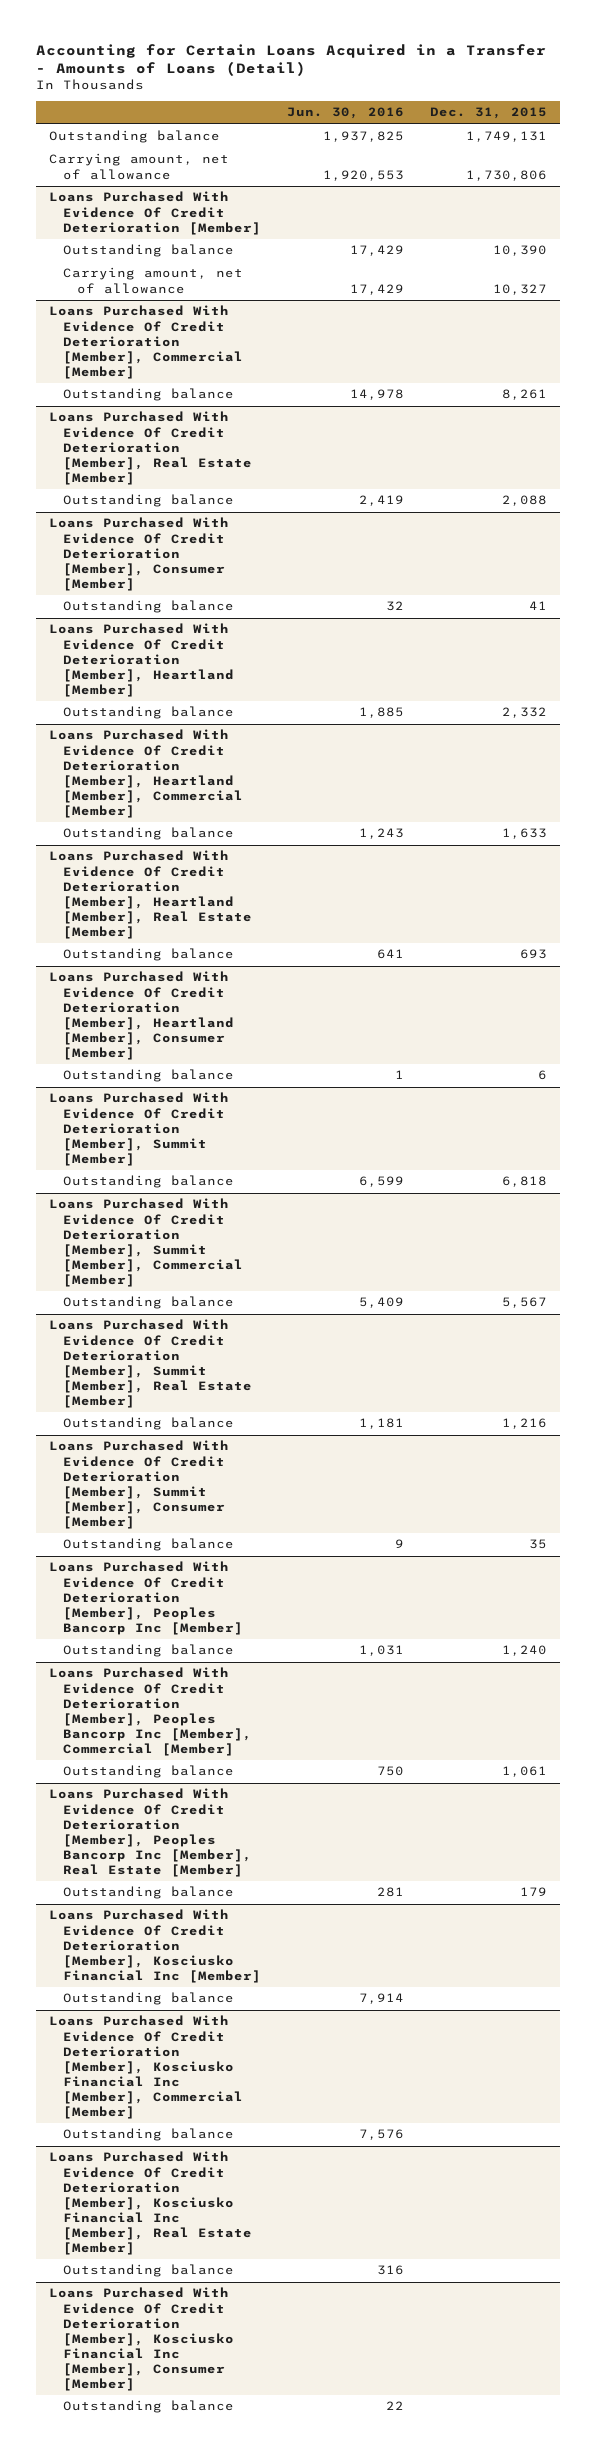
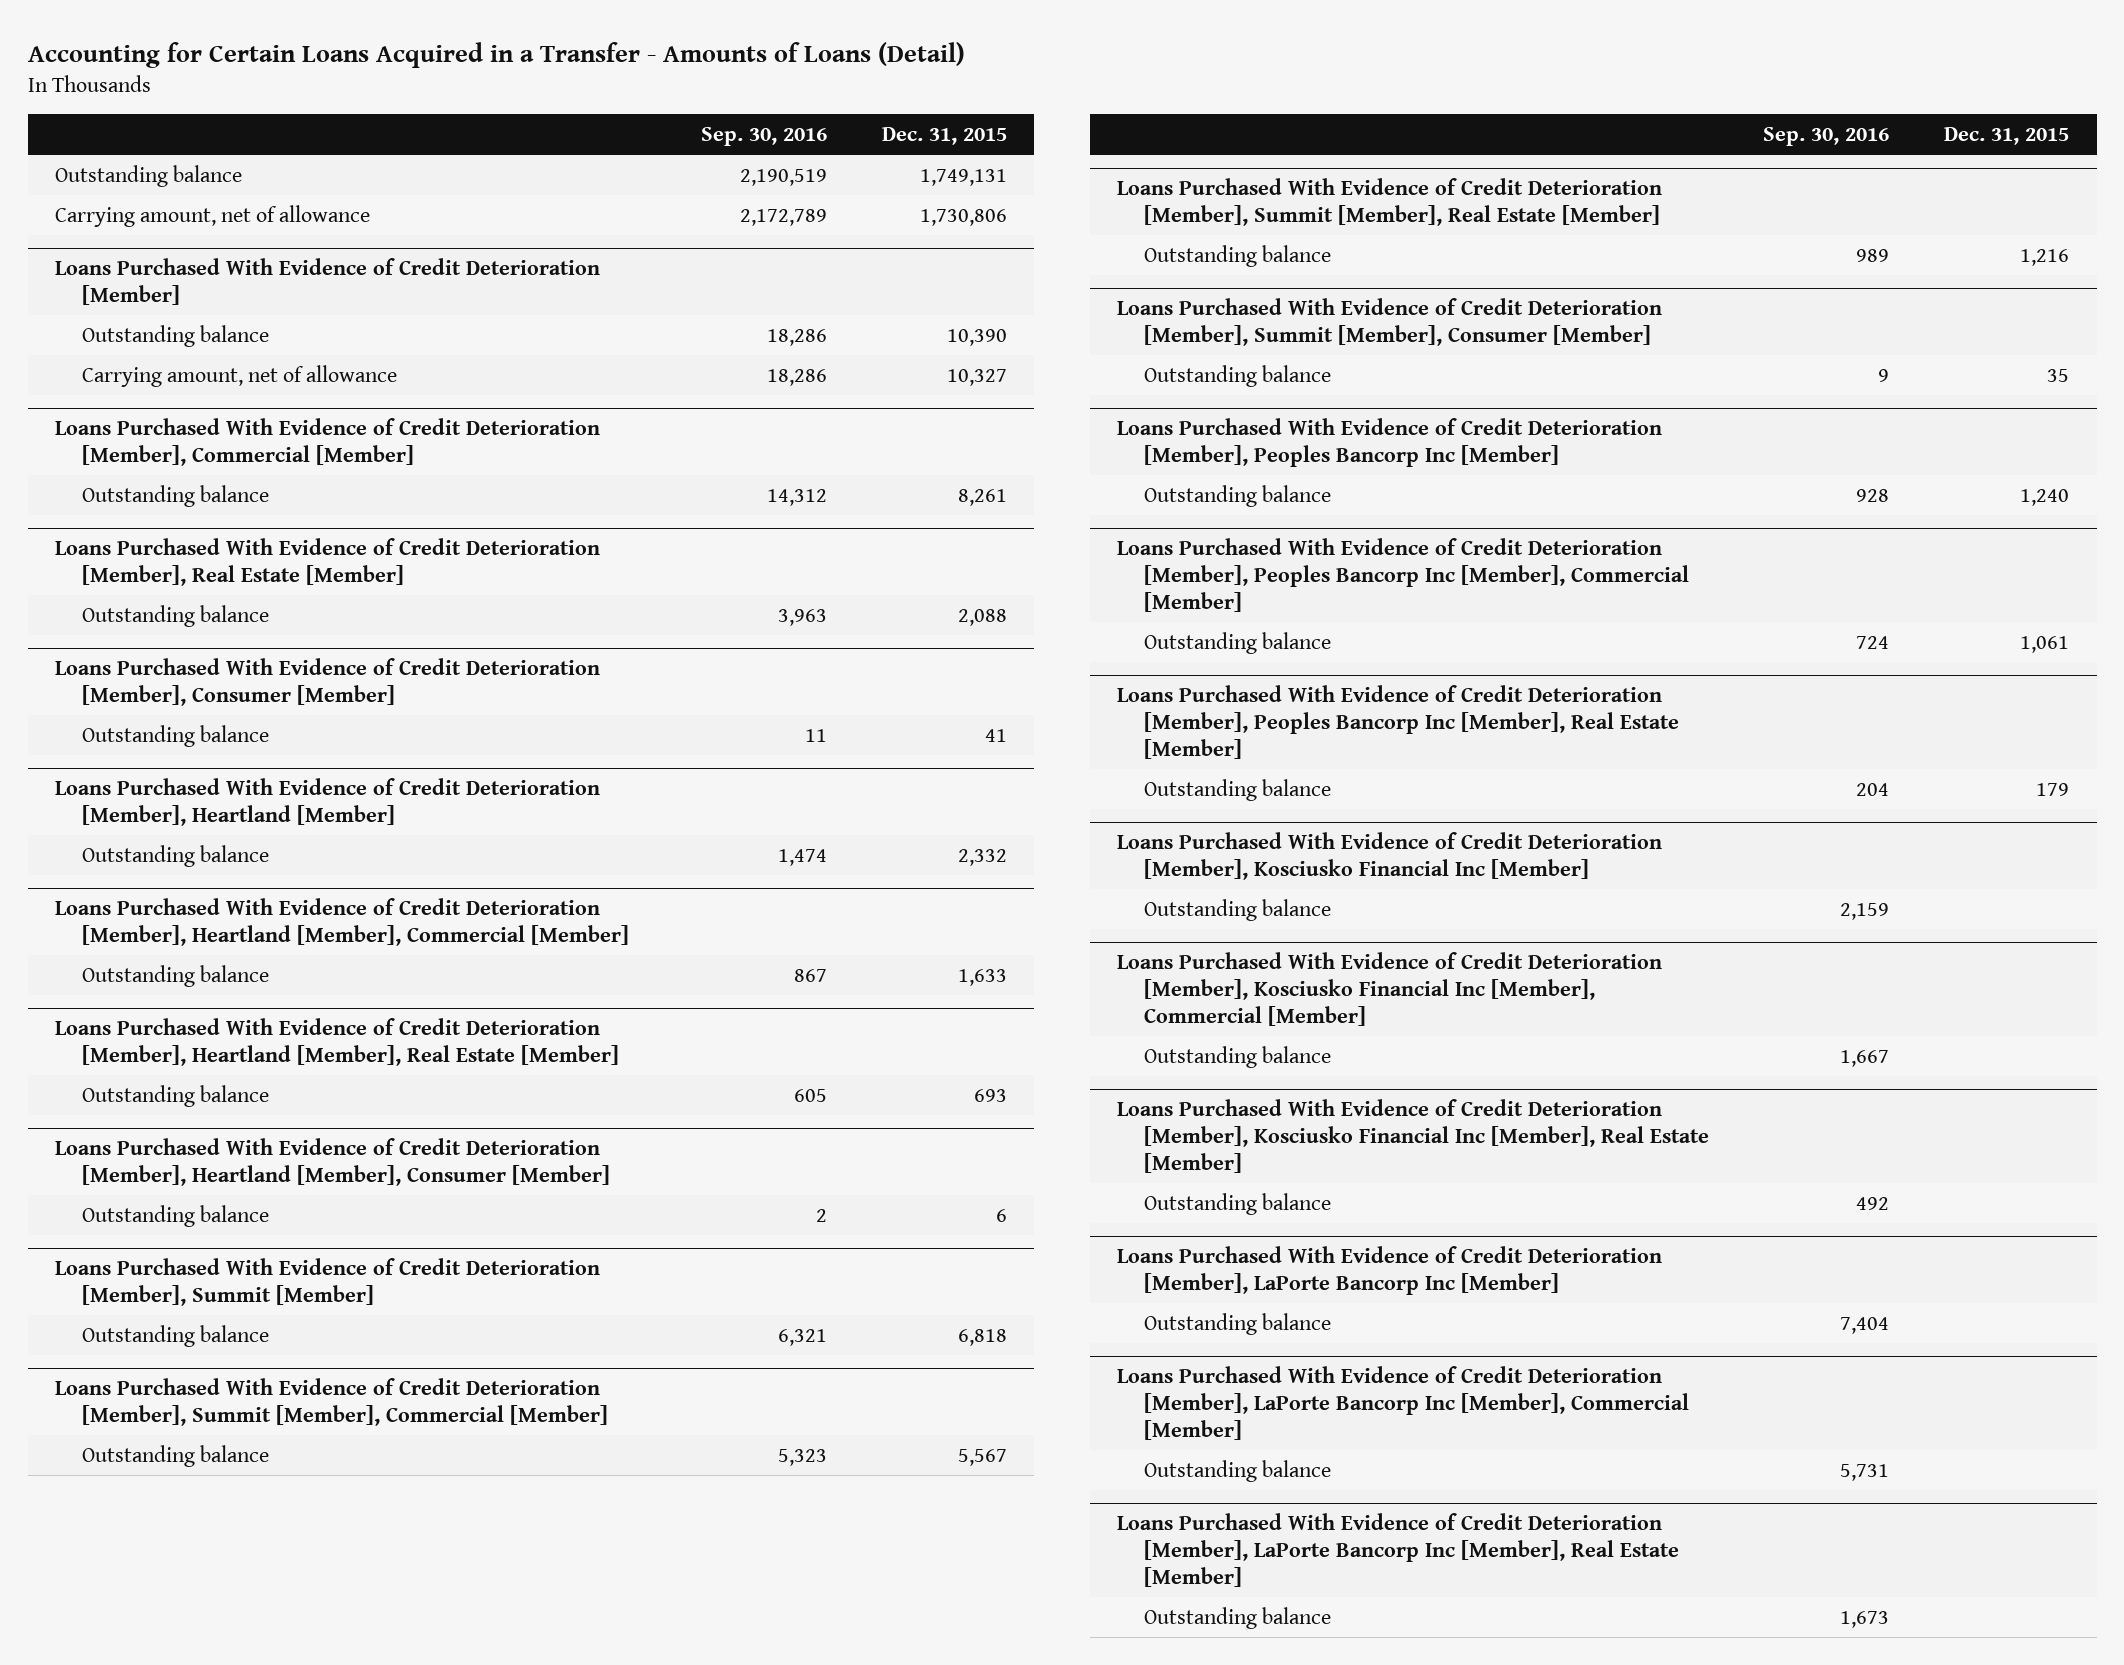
- | Jun. 30, 2016 | Dec. 31, 2015
+ | Sep. 30, 2016 | Dec. 31, 2015
- Loans Purchased With Evidence Of Credit Deterioration [Member]
+ Loans Purchased With Evidence of Credit Deterioration [Member]
- Loans Purchased With Evidence Of Credit Deterioration [Member], Commercial [Member]
+ Loans Purchased With Evidence of Credit Deterioration [Member], Commercial [Member]
- Loans Purchased With Evidence Of Credit Deterioration [Member], Real Estate [Member]
+ Loans Purchased With Evidence of Credit Deterioration [Member], Real Estate [Member]
- Loans Purchased With Evidence Of Credit Deterioration [Member], Consumer [Member]
+ Loans Purchased With Evidence of Credit Deterioration [Member], Consumer [Member]
- Loans Purchased With Evidence Of Credit Deterioration [Member], Heartland [Member]
+ Loans Purchased With Evidence of Credit Deterioration [Member], Heartland [Member]
- Loans Purchased With Evidence Of Credit Deterioration [Member], Heartland [Member], Commercial [Member]
+ Loans Purchased With Evidence of Credit Deterioration [Member], Heartland [Member], Commercial [Member]
- Loans Purchased With Evidence Of Credit Deterioration [Member], Heartland [Member], Real Estate [Member]
+ Loans Purchased With Evidence of Credit Deterioration [Member], Heartland [Member], Real Estate [Member]
- Loans Purchased With Evidence Of Credit Deterioration [Member], Heartland [Member], Consumer [Member]
+ Loans Purchased With Evidence of Credit Deterioration [Member], Heartland [Member], Consumer [Member]
- Loans Purchased With Evidence Of Credit Deterioration [Member], Summit [Member]
+ Loans Purchased With Evidence of Credit Deterioration [Member], Summit [Member]
- Loans Purchased With Evidence Of Credit Deterioration [Member], Summit [Member], Commercial [Member]
+ Loans Purchased With Evidence of Credit Deterioration [Member], Summit [Member], Commercial [Member]
- Loans Purchased With Evidence Of Credit Deterioration [Member], Summit [Member], Real Estate [Member]
+ Loans Purchased With Evidence of Credit Deterioration [Member], Summit [Member], Real Estate [Member]
- Loans Purchased With Evidence Of Credit Deterioration [Member], Summit [Member], Consumer [Member]
+ Loans Purchased With Evidence of Credit Deterioration [Member], Summit [Member], Consumer [Member]
- Loans Purchased With Evidence Of Credit Deterioration [Member], Peoples Bancorp Inc [Member]
+ Loans Purchased With Evidence of Credit Deterioration [Member], Peoples Bancorp Inc [Member]
- Loans Purchased With Evidence Of Credit Deterioration [Member], Peoples Bancorp Inc [Member], Commercial [Member]
+ Loans Purchased With Evidence of Credit Deterioration [Member], Peoples Bancorp Inc [Member], Commercial [Member]
- Loans Purchased With Evidence Of Credit Deterioration [Member], Peoples Bancorp Inc [Member], Real Estate [Member]
+ Loans Purchased With Evidence of Credit Deterioration [Member], Peoples Bancorp Inc [Member], Real Estate [Member]
- Loans Purchased With Evidence Of Credit Deterioration [Member], Kosciusko Financial Inc [Member]
+ Loans Purchased With Evidence of Credit Deterioration [Member], Kosciusko Financial Inc [Member]
- Loans Purchased With Evidence Of Credit Deterioration [Member], Kosciusko Financial Inc [Member], Commercial [Member]
+ Loans Purchased With Evidence of Credit Deterioration [Member], Kosciusko Financial Inc [Member], Commercial [Member]
- Loans Purchased With Evidence Of Credit Deterioration [Member], Kosciusko Financial Inc [Member], Real Estate [Member]
+ Loans Purchased With Evidence of Credit Deterioration [Member], Kosciusko Financial Inc [Member], Real Estate [Member]
- Loans Purchased With Evidence Of Credit Deterioration [Member], Kosciusko Financial Inc [Member], Consumer [Member]
+ Loans Purchased With Evidence of Credit Deterioration [Member], LaPorte Bancorp Inc [Member]
+ Loans Purchased With Evidence of Credit Deterioration [Member], LaPorte Bancorp Inc [Member], Commercial [Member]
+ Outstanding balance | 5,731 |
+ Loans Purchased With Evidence of Credit Deterioration [Member], LaPorte Bancorp Inc [Member], Real Estate [Member]
+ Outstanding balance | 1,673 |

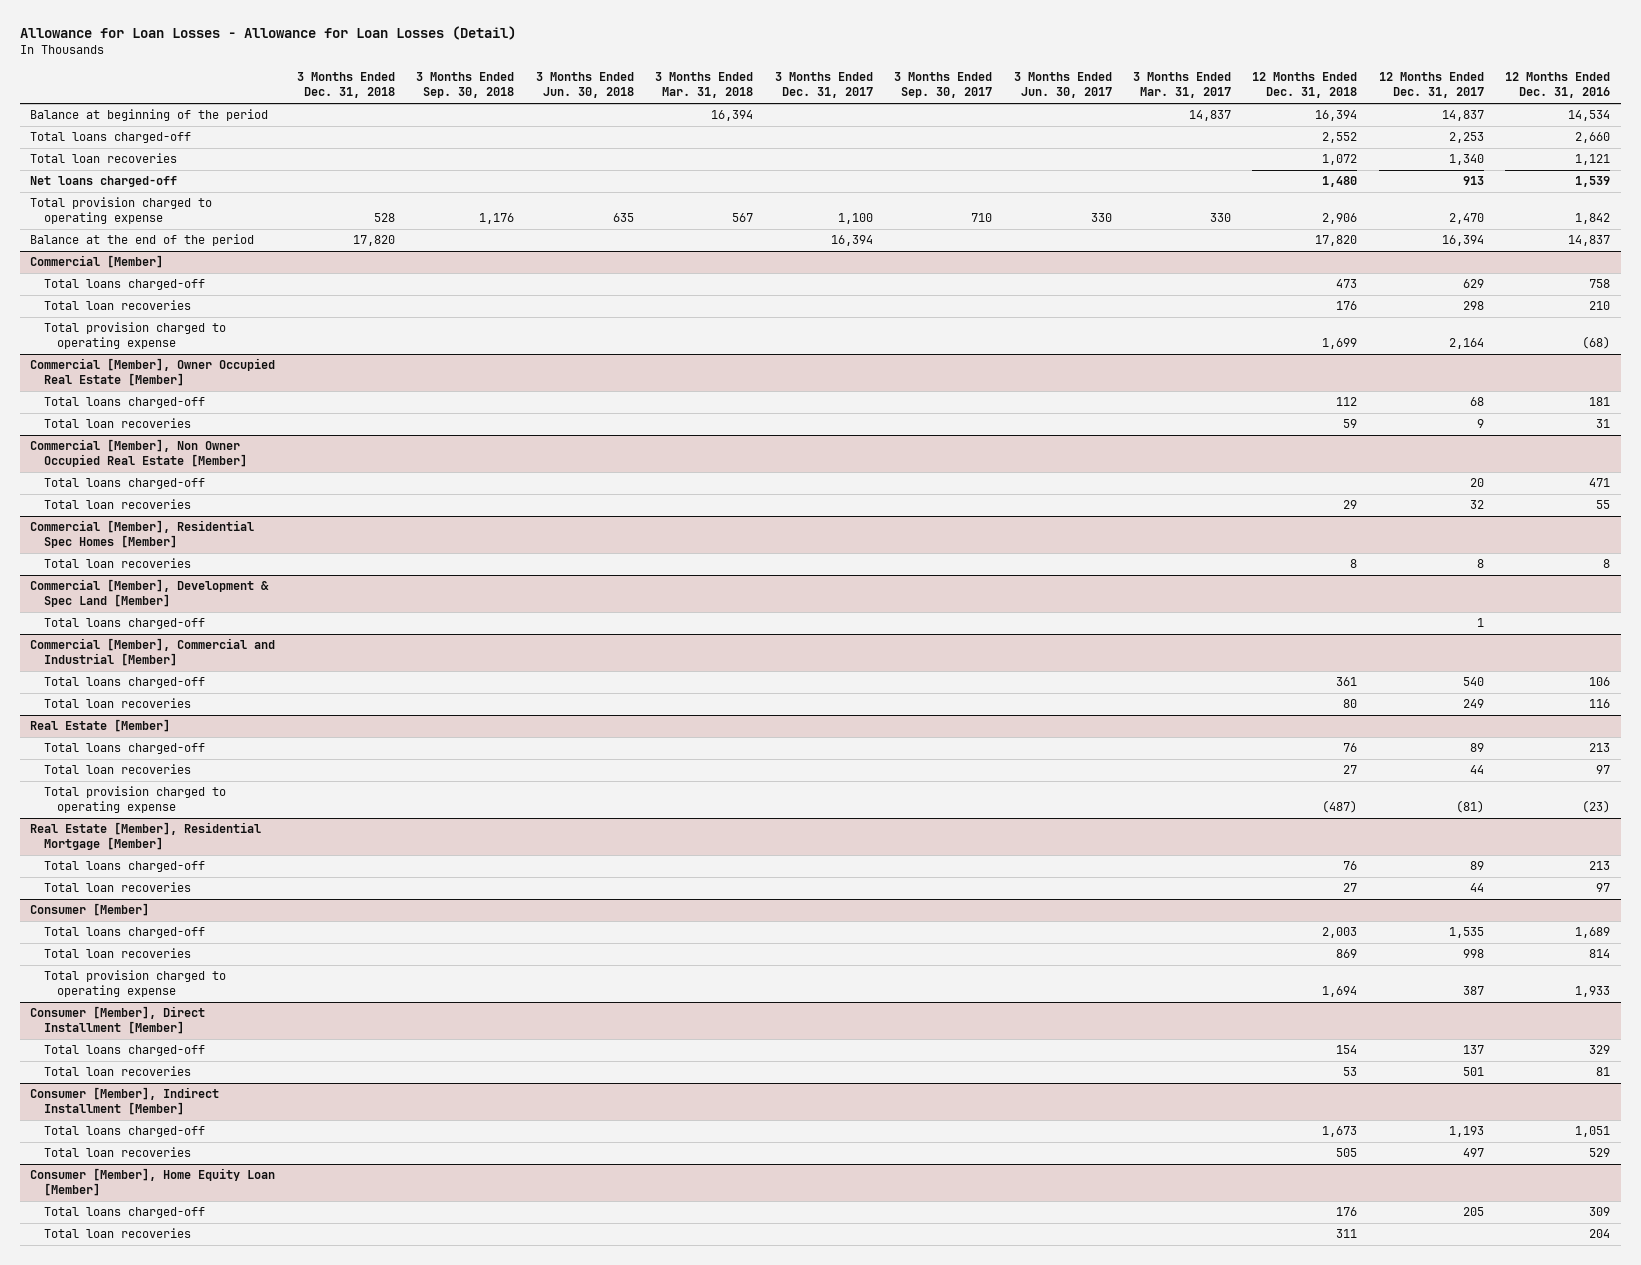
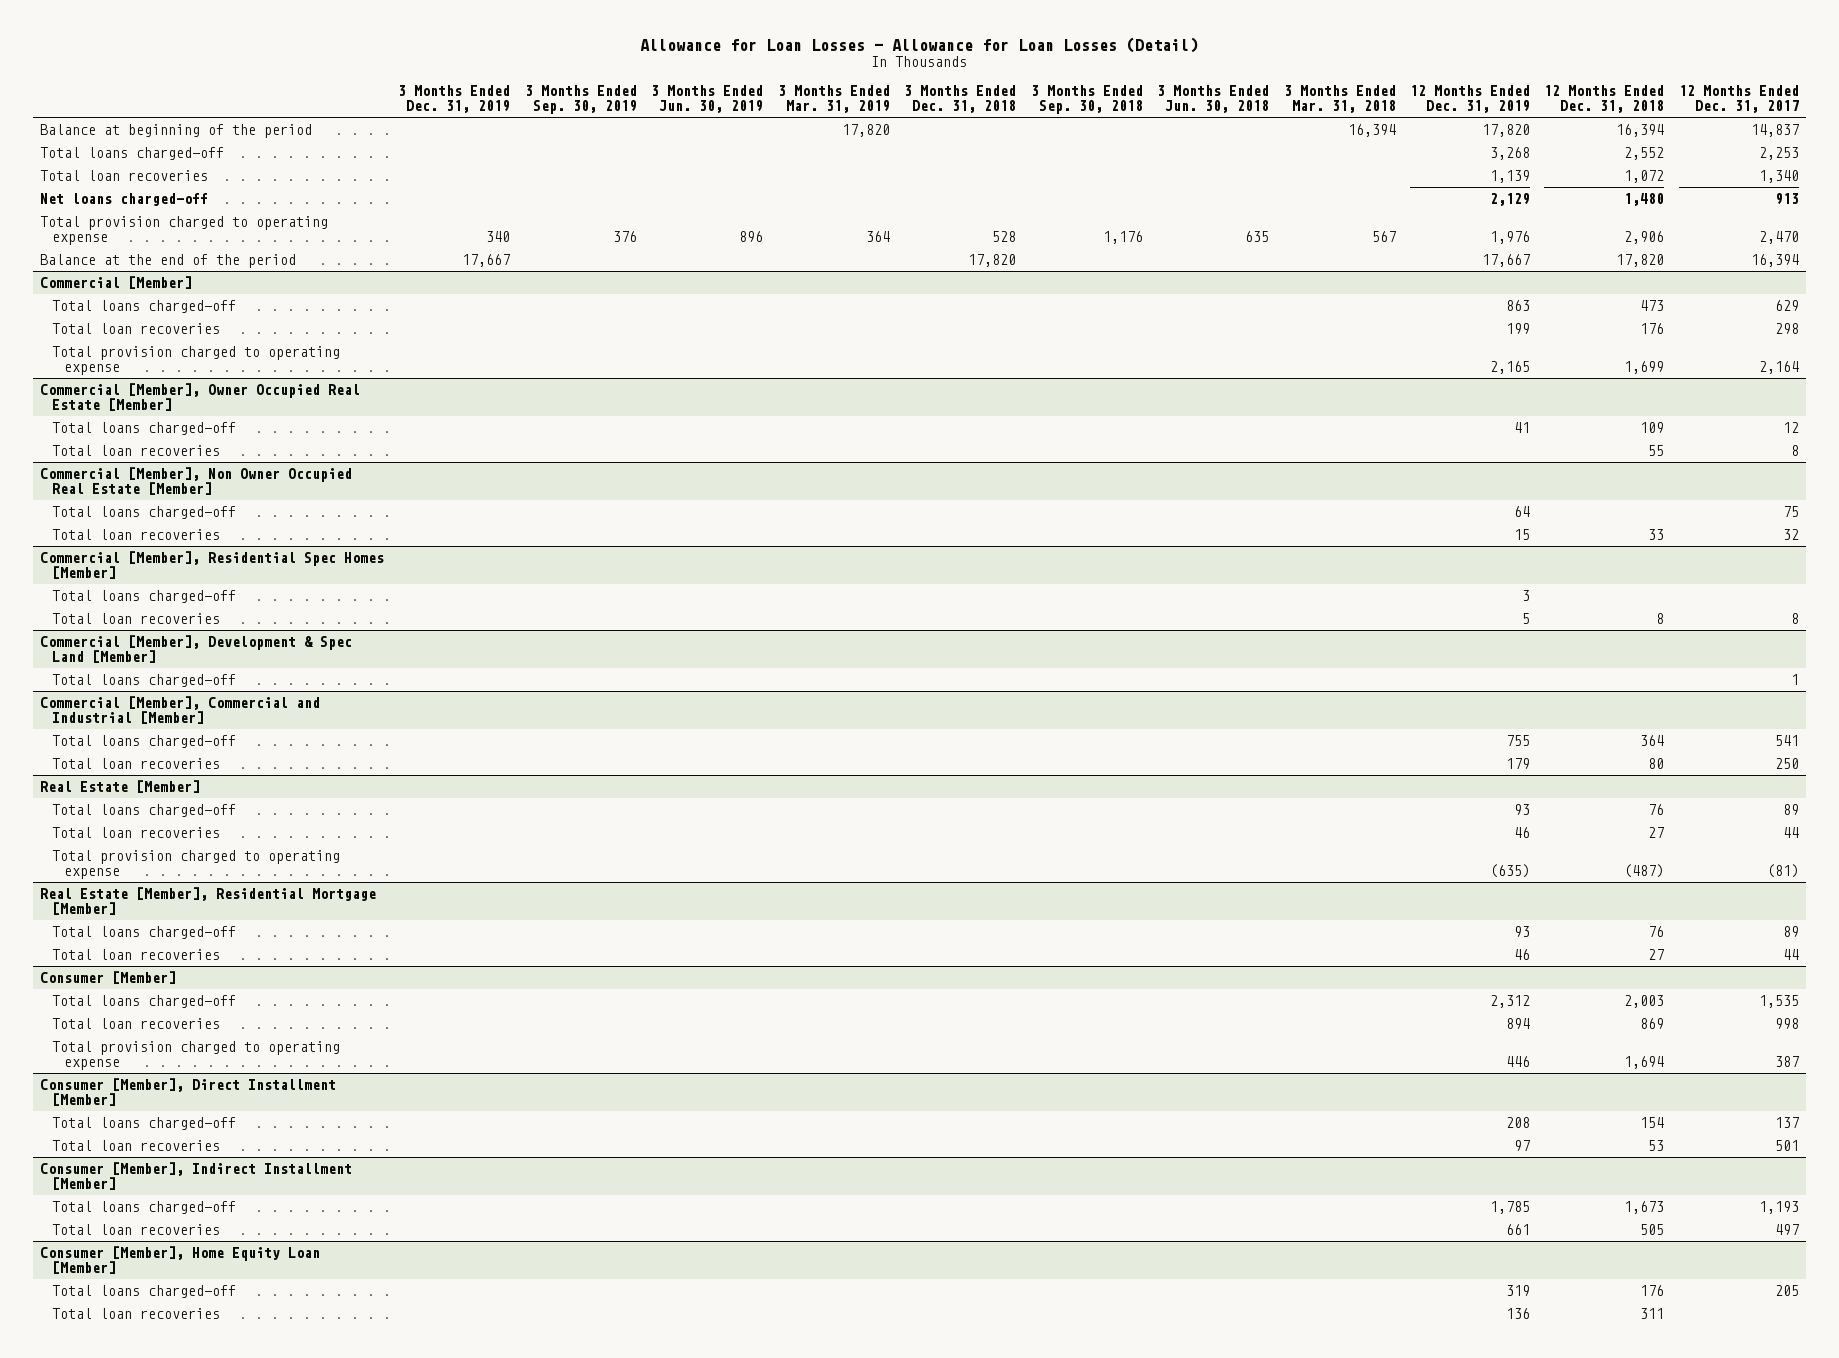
- | 3 Months Ended Dec. 31, 2018 | 3 Months Ended Sep. 30, 2018 | 3 Months Ended Jun. 30, 2018 | 3 Months Ended Mar. 31, 2018 | 3 Months Ended Dec. 31, 2017 | 3 Months Ended Sep. 30, 2017 | 3 Months Ended Jun. 30, 2017 | 3 Months Ended Mar. 31, 2017 | 12 Months Ended Dec. 31, 2018 | 12 Months Ended Dec. 31, 2017 | 12 Months Ended Dec. 31, 2016
+ | 3 Months Ended Dec. 31, 2019 | 3 Months Ended Sep. 30, 2019 | 3 Months Ended Jun. 30, 2019 | 3 Months Ended Mar. 31, 2019 | 3 Months Ended Dec. 31, 2018 | 3 Months Ended Sep. 30, 2018 | 3 Months Ended Jun. 30, 2018 | 3 Months Ended Mar. 31, 2018 | 12 Months Ended Dec. 31, 2019 | 12 Months Ended Dec. 31, 2018 | 12 Months Ended Dec. 31, 2017
@ Commercial [Member], Owner Occupied Real Estate [Member]
- Total loans charged-off | | | | | | | | | 112 | 68 | 181
- Total loan recoveries | | | | | | | | | 59 | 9 | 31
+ Total loans charged-off | | | | | | | | | 41 | 109 | 12
+ Total loan recoveries | | | | | | | | | | 55 | 8
@ Commercial [Member], Non Owner Occupied Real Estate [Member]
- Total loans charged-off | | | | | | | | | | 20 | 471
- Total loan recoveries | | | | | | | | | 29 | 32 | 55
+ Total loans charged-off | | | | | | | | | 64 | | 75
+ Total loan recoveries | | | | | | | | | 15 | 33 | 32
@ Commercial [Member], Residential Spec Homes [Member]
+ Total loans charged-off | | | | | | | | | 3 | |
@ Commercial [Member], Commercial and Industrial [Member]
- Total loans charged-off | | | | | | | | | 361 | 540 | 106
- Total loan recoveries | | | | | | | | | 80 | 249 | 116
+ Total loans charged-off | | | | | | | | | 755 | 364 | 541
+ Total loan recoveries | | | | | | | | | 179 | 80 | 250

